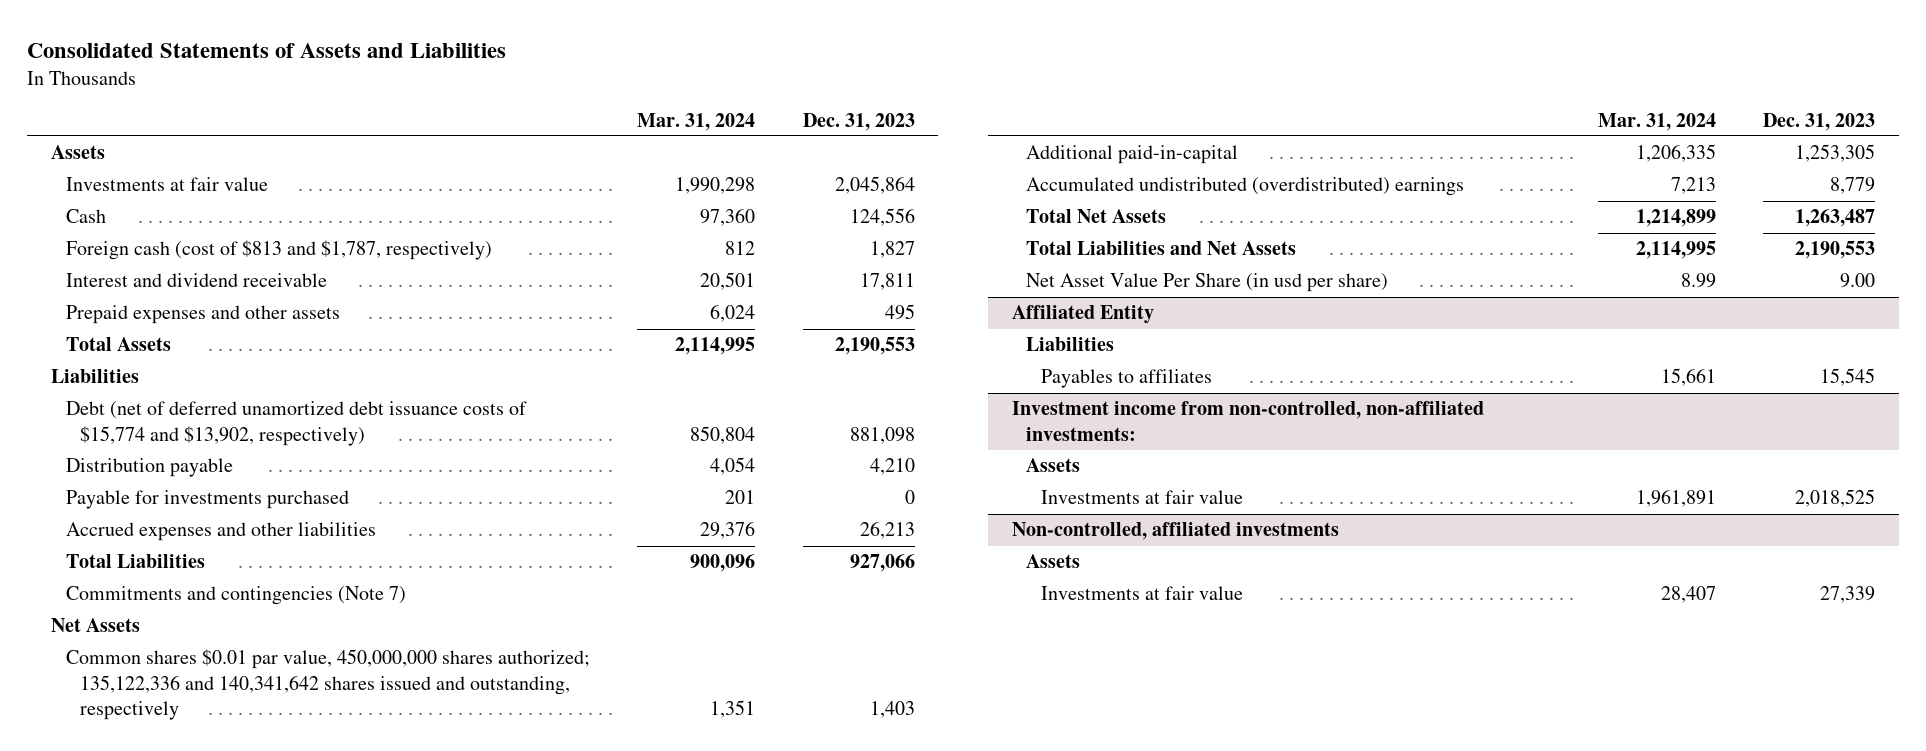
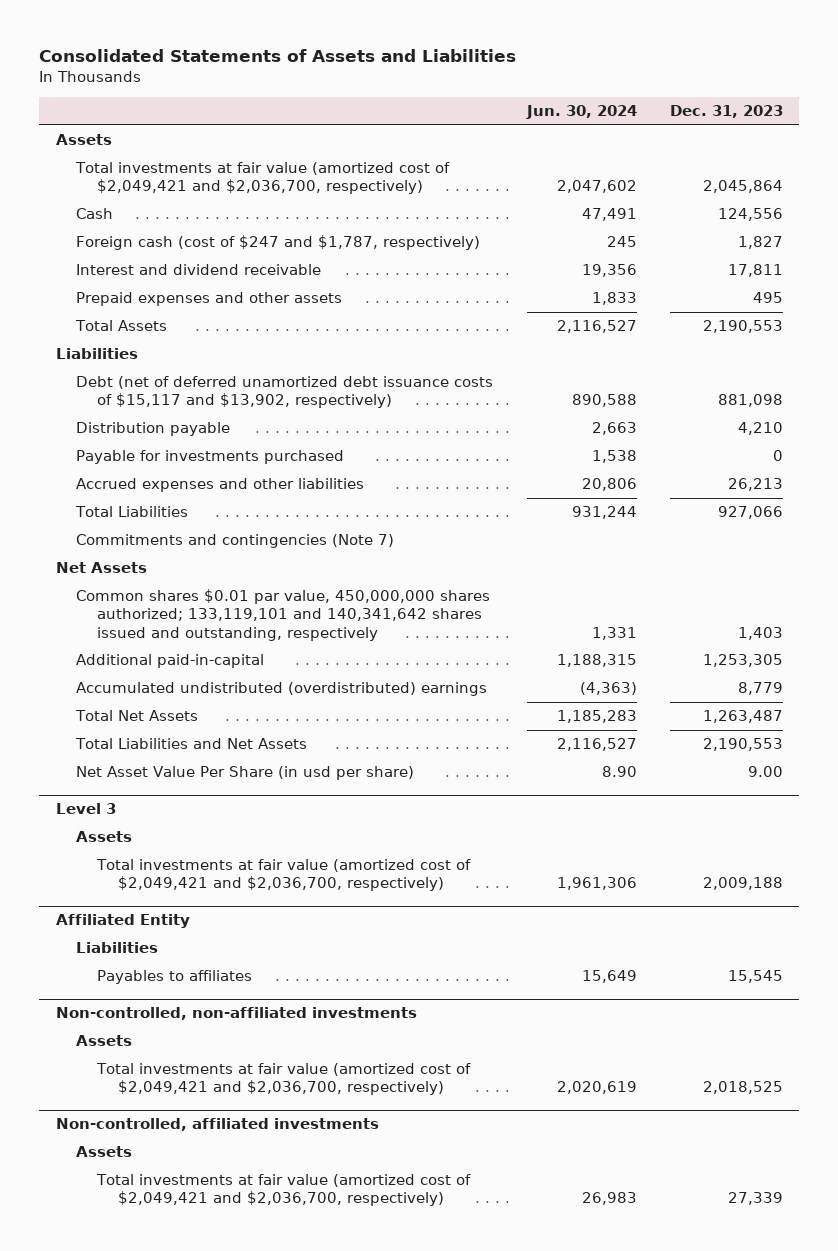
- | Mar. 31, 2024 | Dec. 31, 2023
+ | Jun. 30, 2024 | Dec. 31, 2023
- Investments at fair value | 1,990,298 | 2,045,864
+ Total investments at fair value (amortized cost of $2,049,421 and $2,036,700, respectively) | 2,047,602 | 2,045,864
- Foreign cash (cost of $813 and $1,787, respectively) | 812 | 1,827
+ Foreign cash (cost of $247 and $1,787, respectively) | 245 | 1,827
- Debt (net of deferred unamortized debt issuance costs of $15,774 and $13,902, respectively) | 850,804 | 881,098
+ Debt (net of deferred unamortized debt issuance costs of $15,117 and $13,902, respectively) | 890,588 | 881,098
- Common shares $0.01 par value, 450,000,000 shares authorized; 135,122,336 and 140,341,642 shares issued and outstanding, respectively | 1,351 | 1,403
+ Common shares $0.01 par value, 450,000,000 shares authorized; 133,119,101 and 140,341,642 shares issued and outstanding, respectively | 1,331 | 1,403
+ Level 3
+ Assets
+ Total investments at fair value (amortized cost of $2,049,421 and $2,036,700, respectively) | 1,961,306 | 2,009,188
- Investment income from non-controlled, non-affiliated investments:
+ Non-controlled, non-affiliated investments
- Investments at fair value | 1,961,891 | 2,018,525
+ Total investments at fair value (amortized cost of $2,049,421 and $2,036,700, respectively) | 2,020,619 | 2,018,525
@ Non-controlled, affiliated investments
- Investments at fair value | 28,407 | 27,339
+ Total investments at fair value (amortized cost of $2,049,421 and $2,036,700, respectively) | 26,983 | 27,339

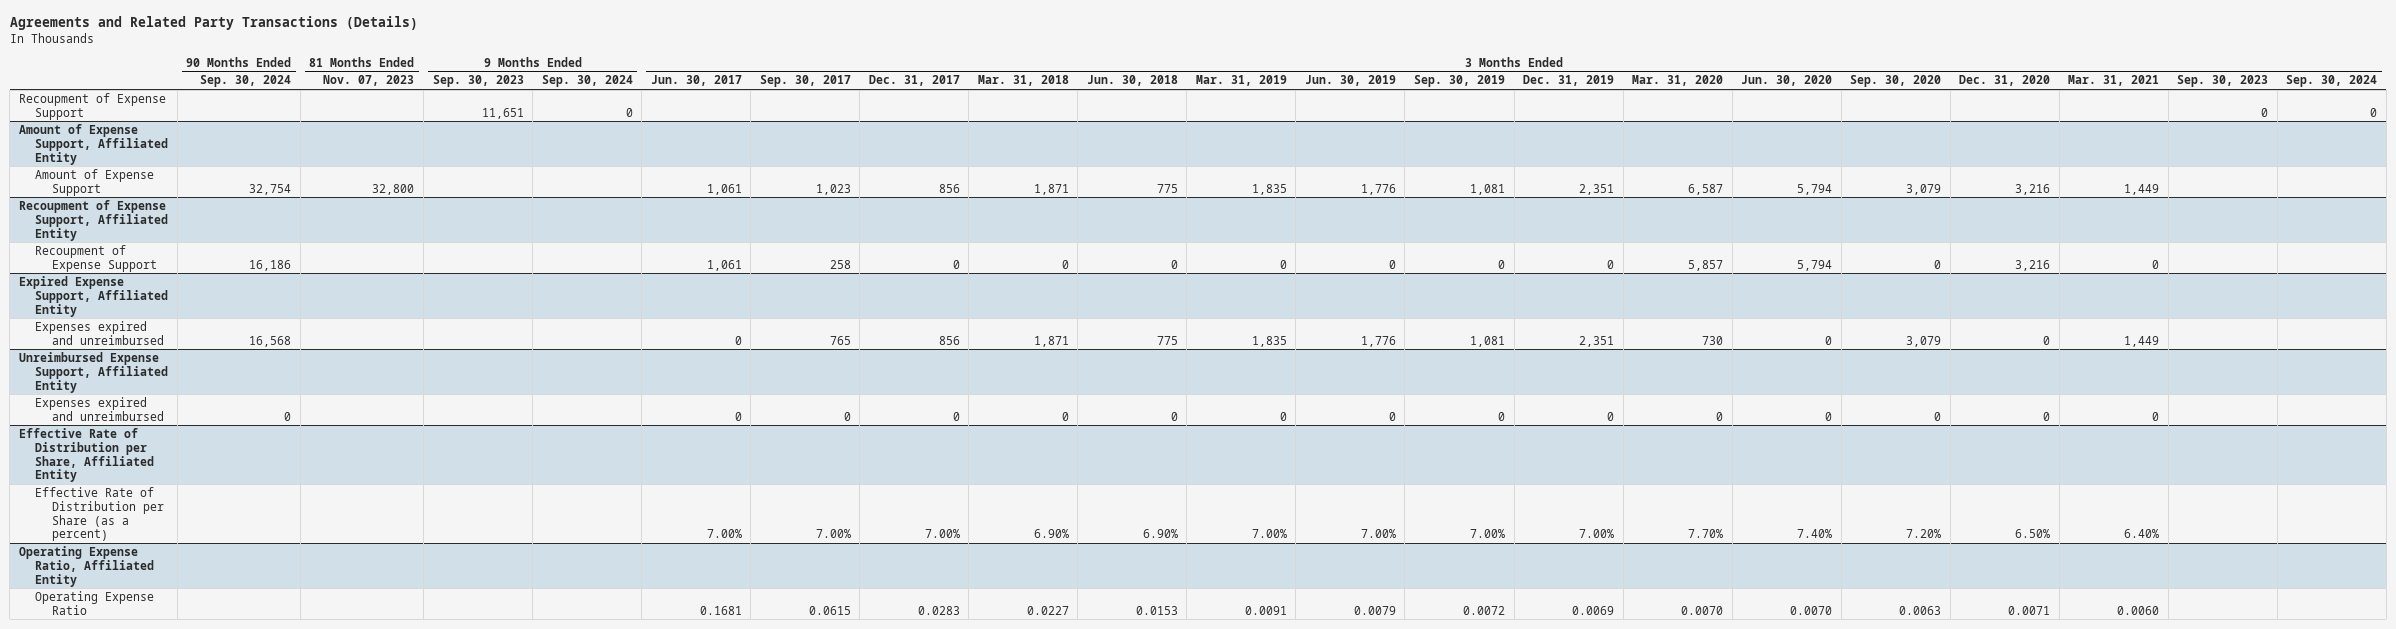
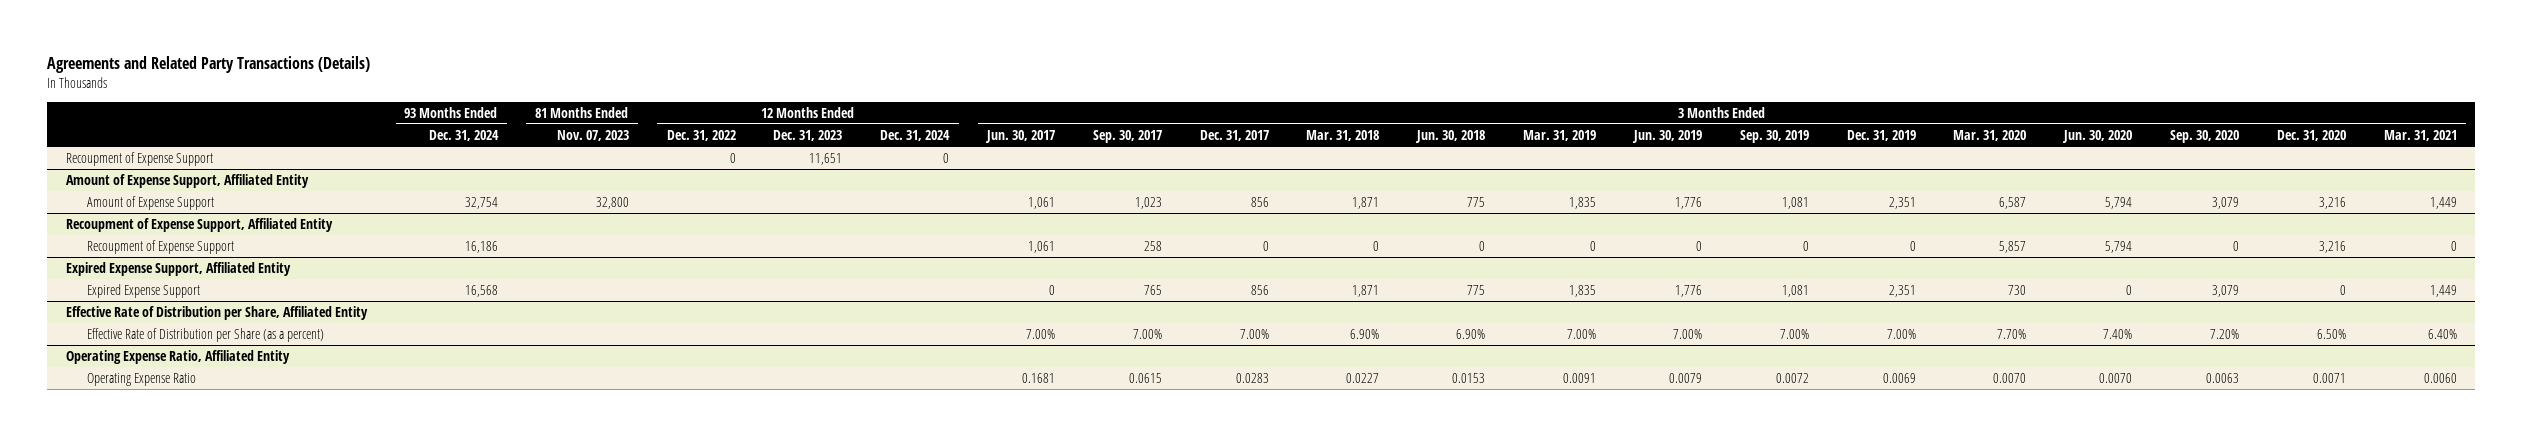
- | 90 Months Ended Sep. 30, 2024 | 81 Months Ended Nov. 07, 2023 | 9 Months Ended Sep. 30, 2023 | 9 Months Ended Sep. 30, 2024 | 3 Months Ended Jun. 30, 2017 | 3 Months Ended Sep. 30, 2017 | 3 Months Ended Dec. 31, 2017 | 3 Months Ended Mar. 31, 2018 | 3 Months Ended Jun. 30, 2018 | 3 Months Ended Mar. 31, 2019 | 3 Months Ended Jun. 30, 2019 | 3 Months Ended Sep. 30, 2019 | 3 Months Ended Dec. 31, 2019 | 3 Months Ended Mar. 31, 2020 | 3 Months Ended Jun. 30, 2020 | 3 Months Ended Sep. 30, 2020 | 3 Months Ended Dec. 31, 2020 | 3 Months Ended Mar. 31, 2021 | 3 Months Ended Sep. 30, 2023 | 3 Months Ended Sep. 30, 2024
+ | 93 Months Ended Dec. 31, 2024 | 81 Months Ended Nov. 07, 2023 | 12 Months Ended Dec. 31, 2022 | 12 Months Ended Dec. 31, 2023 | 12 Months Ended Dec. 31, 2024 | 3 Months Ended Jun. 30, 2017 | 3 Months Ended Sep. 30, 2017 | 3 Months Ended Dec. 31, 2017 | 3 Months Ended Mar. 31, 2018 | 3 Months Ended Jun. 30, 2018 | 3 Months Ended Mar. 31, 2019 | 3 Months Ended Jun. 30, 2019 | 3 Months Ended Sep. 30, 2019 | 3 Months Ended Dec. 31, 2019 | 3 Months Ended Mar. 31, 2020 | 3 Months Ended Jun. 30, 2020 | 3 Months Ended Sep. 30, 2020 | 3 Months Ended Dec. 31, 2020 | 3 Months Ended Mar. 31, 2021
@ Expired Expense Support, Affiliated Entity
- Expenses expired and unreimbursed | 16,568 | | | | 0 | 765 | 856 | 1,871 | 775 | 1,835 | 1,776 | 1,081 | 2,351 | 730 | 0 | 3,079 | 0 | 1,449 | |
- Unreimbursed Expense Support, Affiliated Entity
- Expenses expired and unreimbursed | 0 | | | | 0 | 0 | 0 | 0 | 0 | 0 | 0 | 0 | 0 | 0 | 0 | 0 | 0 | 0 | |
@ Expired Expense Support, Affiliated Entity
+ Expired Expense Support | 16,568 | | | | | 0 | 765 | 856 | 1,871 | 775 | 1,835 | 1,776 | 1,081 | 2,351 | 730 | 0 | 3,079 | 0 | 1,449

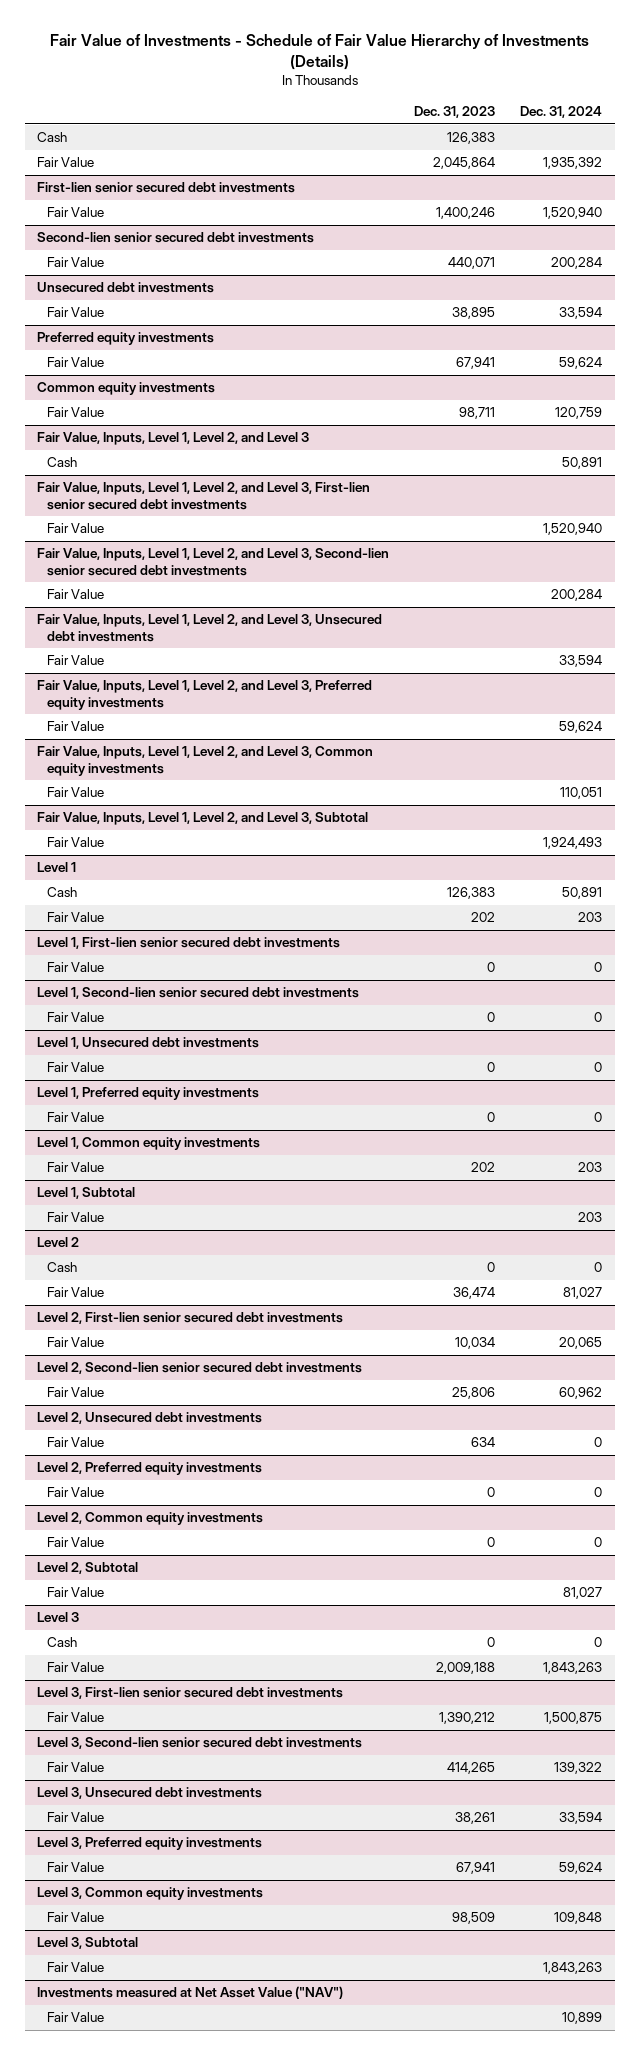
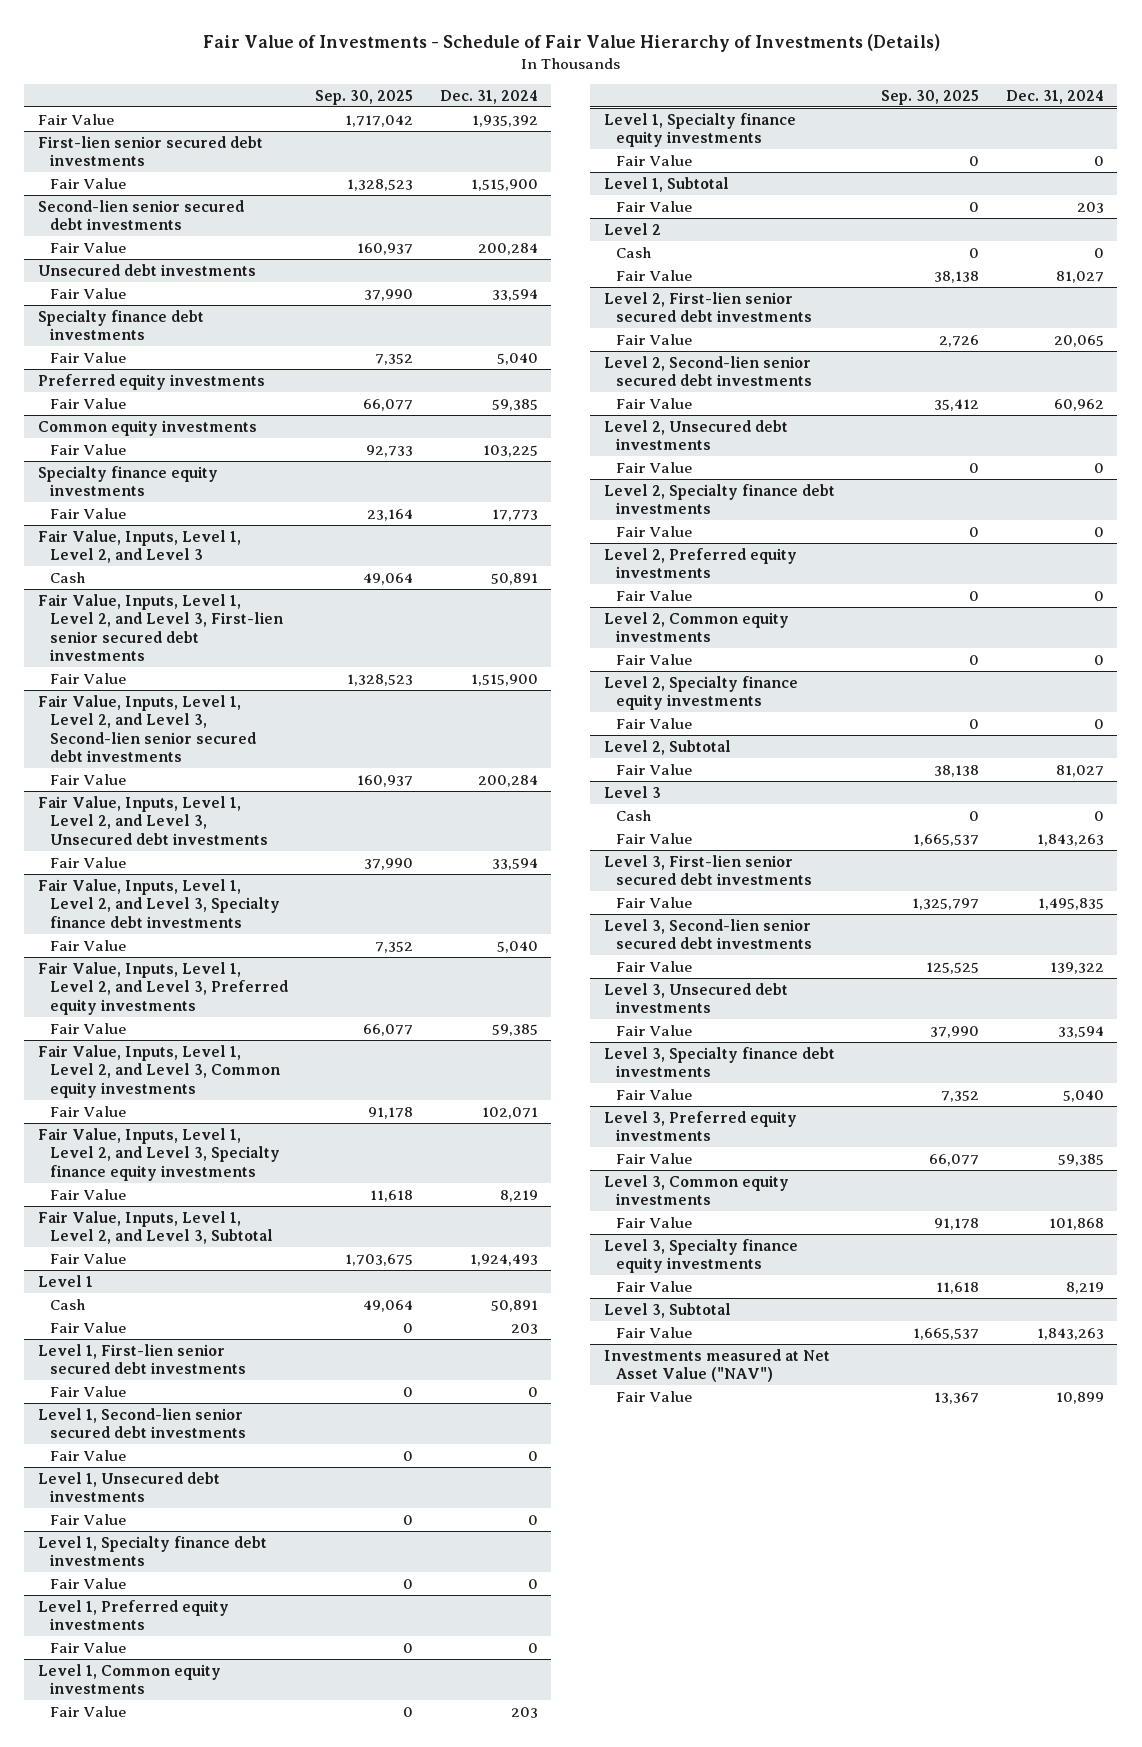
- | Dec. 31, 2023 | Dec. 31, 2024
+ | Sep. 30, 2025 | Dec. 31, 2024
- Cash | 126,383 |
@ First-lien senior secured debt investments
- Fair Value | 1,400,246 | 1,520,940
+ Fair Value | 1,328,523 | 1,515,900
+ Specialty finance debt investments
+ Fair Value | 7,352 | 5,040
@ Preferred equity investments
- Fair Value | 67,941 | 59,624
+ Fair Value | 66,077 | 59,385
@ Common equity investments
- Fair Value | 98,711 | 120,759
+ Fair Value | 92,733 | 103,225
+ Specialty finance equity investments
+ Fair Value | 23,164 | 17,773
@ Fair Value, Inputs, Level 1, Level 2, and Level 3, First-lien senior secured debt investments
- Fair Value | | 1,520,940
+ Fair Value | 1,328,523 | 1,515,900
+ Fair Value, Inputs, Level 1, Level 2, and Level 3, Specialty finance debt investments
+ Fair Value | 7,352 | 5,040
@ Fair Value, Inputs, Level 1, Level 2, and Level 3, Preferred equity investments
- Fair Value | | 59,624
+ Fair Value | 66,077 | 59,385
@ Fair Value, Inputs, Level 1, Level 2, and Level 3, Common equity investments
- Fair Value | | 110,051
+ Fair Value | 91,178 | 102,071
+ Fair Value, Inputs, Level 1, Level 2, and Level 3, Specialty finance equity investments
+ Fair Value | 11,618 | 8,219
+ Level 1, Specialty finance debt investments
+ Fair Value | 0 | 0
+ Level 1, Specialty finance equity investments
+ Fair Value | 0 | 0
+ Level 2, Specialty finance debt investments
+ Fair Value | 0 | 0
+ Level 2, Specialty finance equity investments
+ Fair Value | 0 | 0
@ Level 3, First-lien senior secured debt investments
- Fair Value | 1,390,212 | 1,500,875
+ Fair Value | 1,325,797 | 1,495,835
+ Level 3, Specialty finance debt investments
+ Fair Value | 7,352 | 5,040
@ Level 3, Preferred equity investments
- Fair Value | 67,941 | 59,624
+ Fair Value | 66,077 | 59,385
@ Level 3, Common equity investments
- Fair Value | 98,509 | 109,848
+ Fair Value | 91,178 | 101,868
+ Level 3, Specialty finance equity investments
+ Fair Value | 11,618 | 8,219

